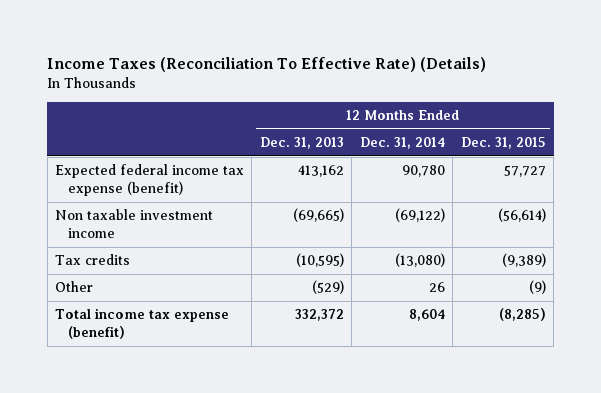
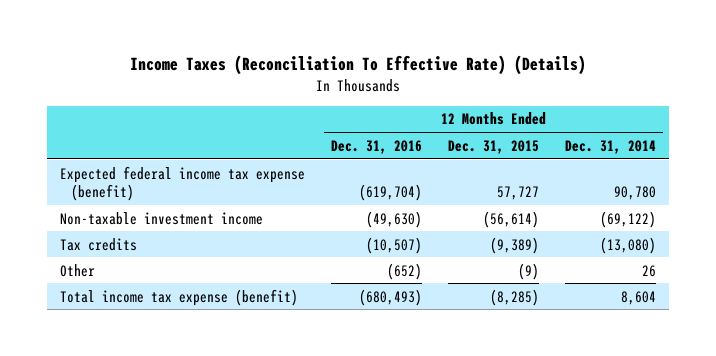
- | 12 Months Ended Dec. 31, 2013 | 12 Months Ended Dec. 31, 2014 | 12 Months Ended Dec. 31, 2015
+ | 12 Months Ended Dec. 31, 2016 | 12 Months Ended Dec. 31, 2015 | 12 Months Ended Dec. 31, 2014
- Non taxable investment income | (69,665) | (69,122) | (56,614)
+ Non-taxable investment income | (49,630) | (56,614) | (69,122)

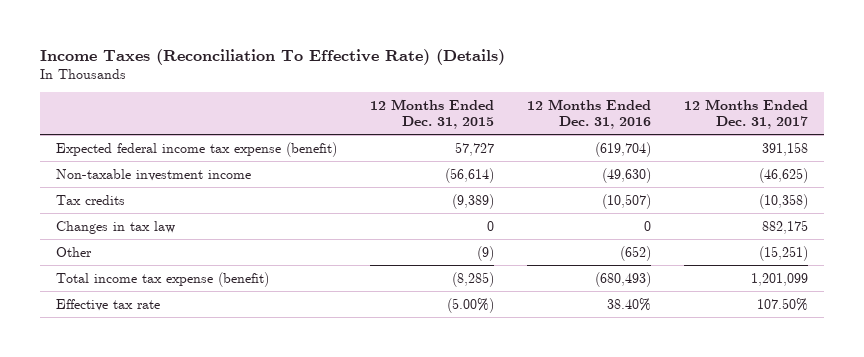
- | 12 Months Ended Dec. 31, 2016 | 12 Months Ended Dec. 31, 2015 | 12 Months Ended Dec. 31, 2014
+ | 12 Months Ended Dec. 31, 2015 | 12 Months Ended Dec. 31, 2016 | 12 Months Ended Dec. 31, 2017
+ Changes in tax law | 0 | 0 | 882,175
+ Effective tax rate | (5.00%) | 38.40% | 107.50%

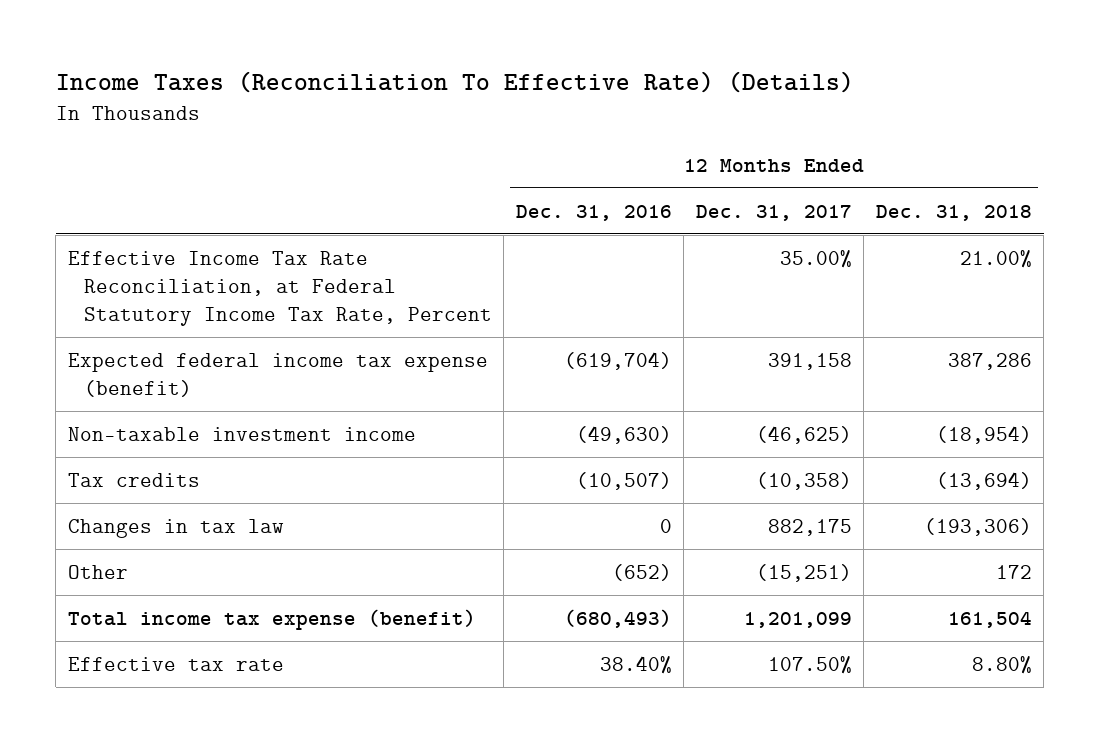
- | 12 Months Ended Dec. 31, 2015 | 12 Months Ended Dec. 31, 2016 | 12 Months Ended Dec. 31, 2017
+ | 12 Months Ended Dec. 31, 2016 | 12 Months Ended Dec. 31, 2017 | 12 Months Ended Dec. 31, 2018
+ Effective Income Tax Rate Reconciliation, at Federal Statutory Income Tax Rate, Percent | | 35.00% | 21.00%

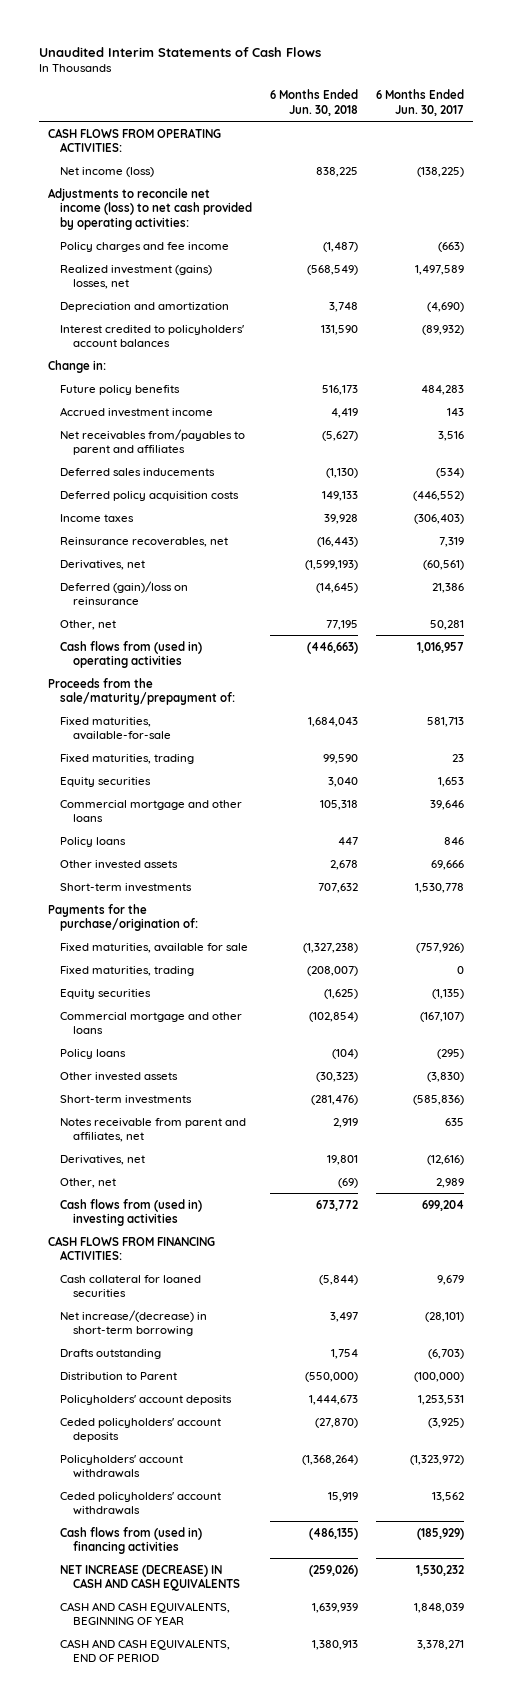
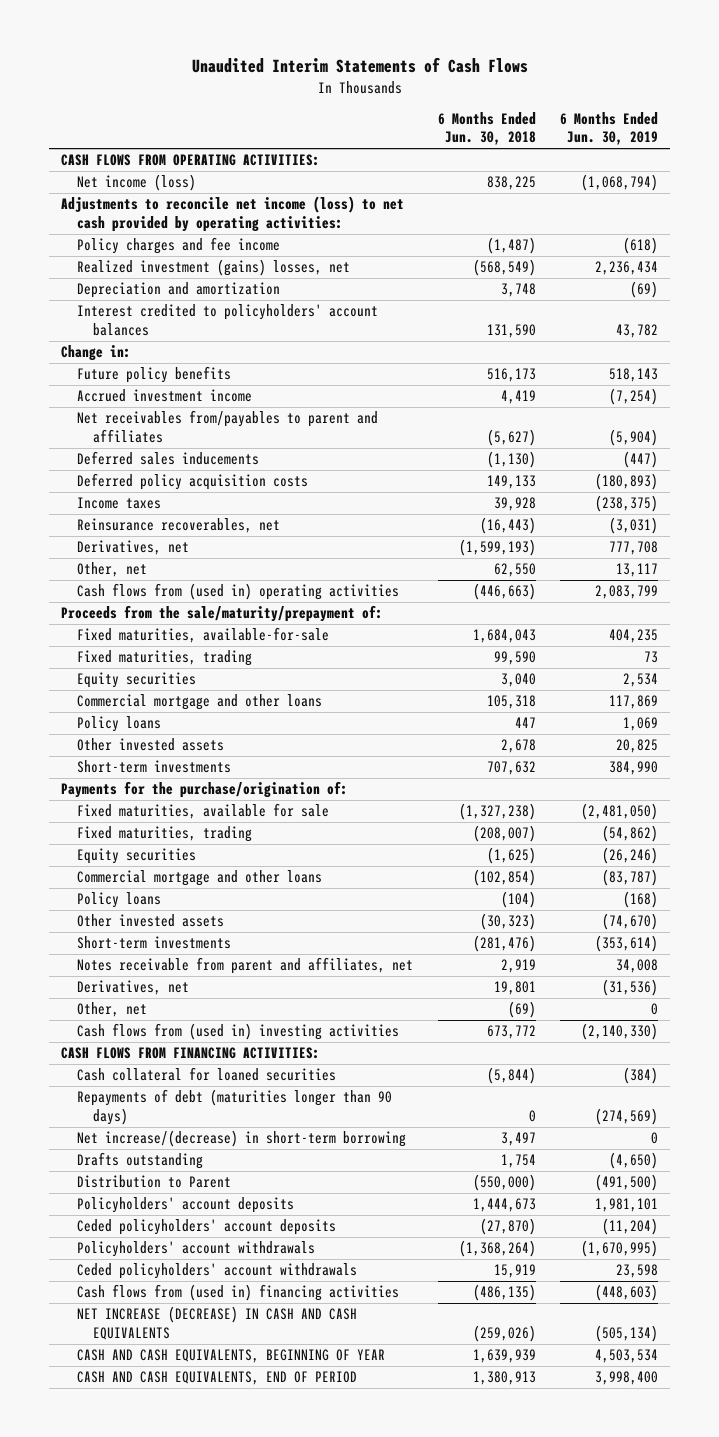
- | 6 Months Ended Jun. 30, 2018 | 6 Months Ended Jun. 30, 2017
+ | 6 Months Ended Jun. 30, 2018 | 6 Months Ended Jun. 30, 2019
- Deferred (gain)/loss on reinsurance | (14,645) | 21,386
- Other, net | 77,195 | 50,281
+ Other, net | 62,550 | 13,117
+ Repayments of debt (maturities longer than 90 days) | 0 | (274,569)

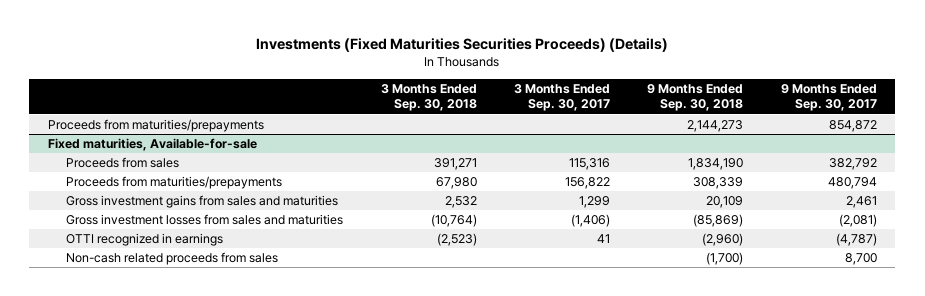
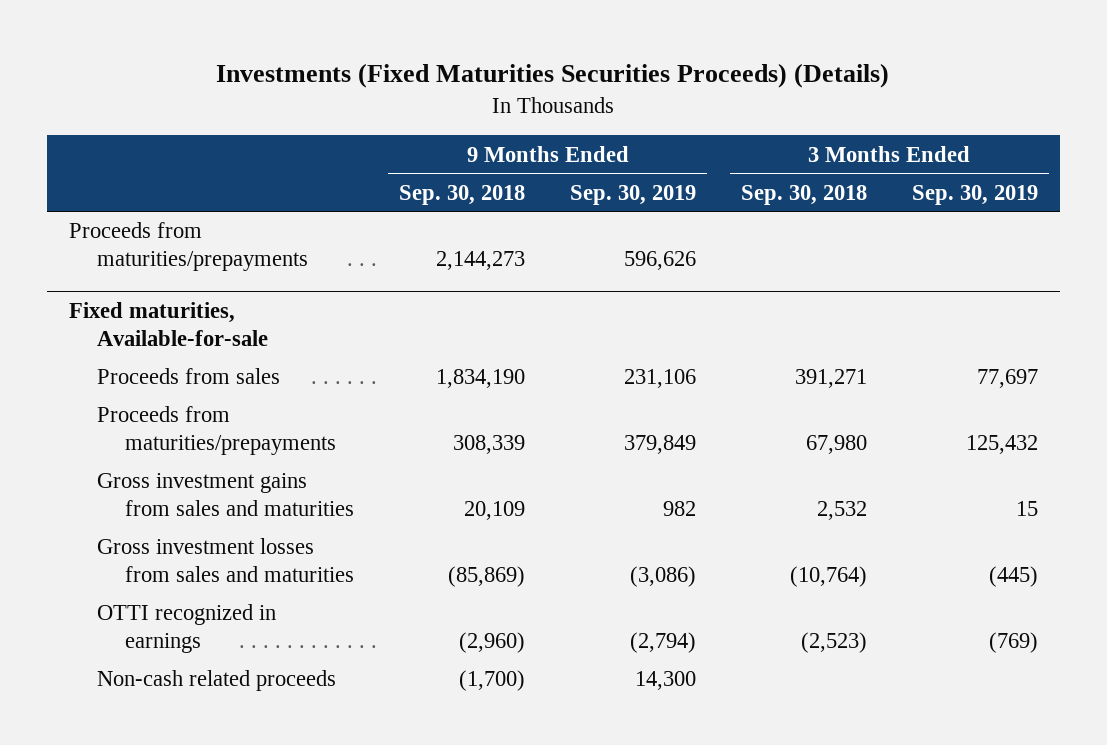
- | 3 Months Ended Sep. 30, 2018 | 3 Months Ended Sep. 30, 2017 | 9 Months Ended Sep. 30, 2018 | 9 Months Ended Sep. 30, 2017
+ | 9 Months Ended Sep. 30, 2018 | 9 Months Ended Sep. 30, 2019 | 3 Months Ended Sep. 30, 2018 | 3 Months Ended Sep. 30, 2019
@ Fixed maturities, Available-for-sale
- Non-cash related proceeds from sales | | | (1,700) | 8,700
+ Non-cash related proceeds | (1,700) | 14,300 | |

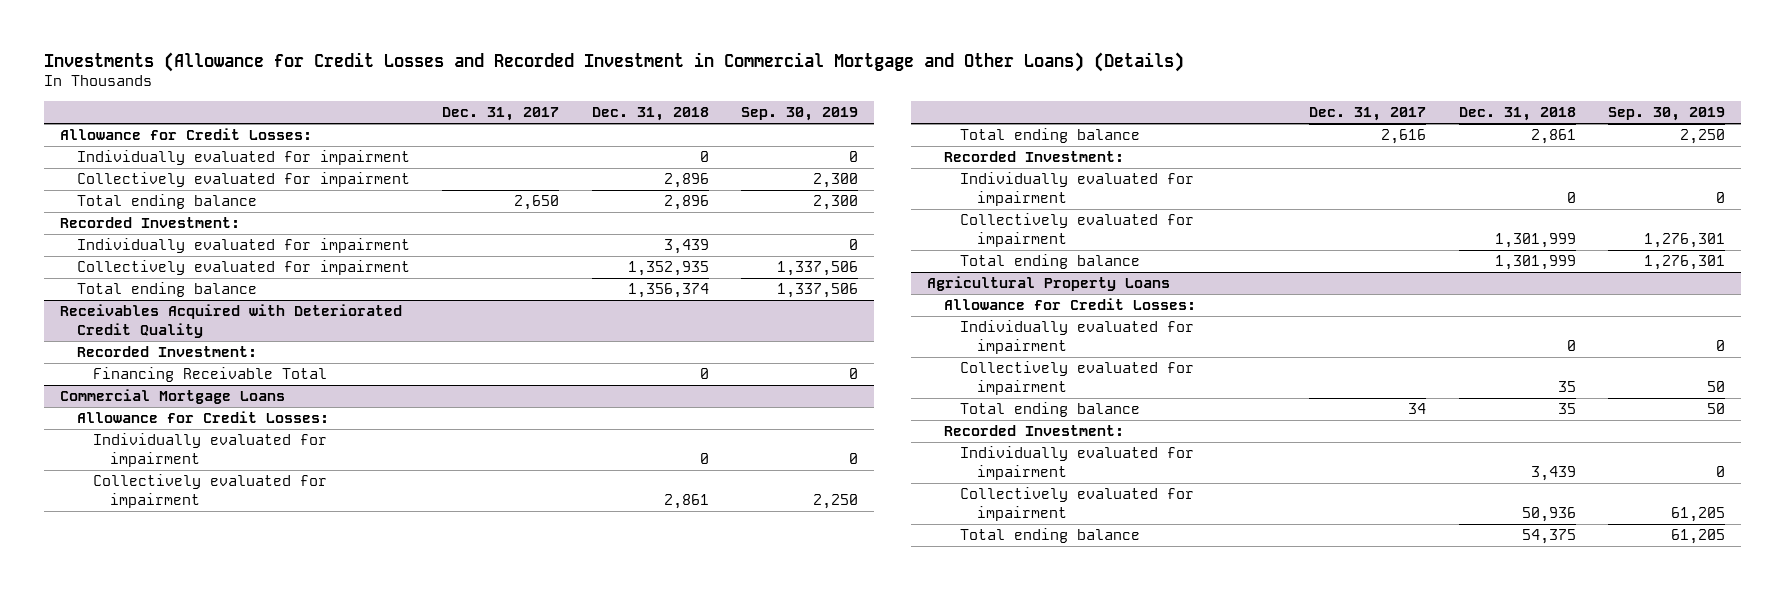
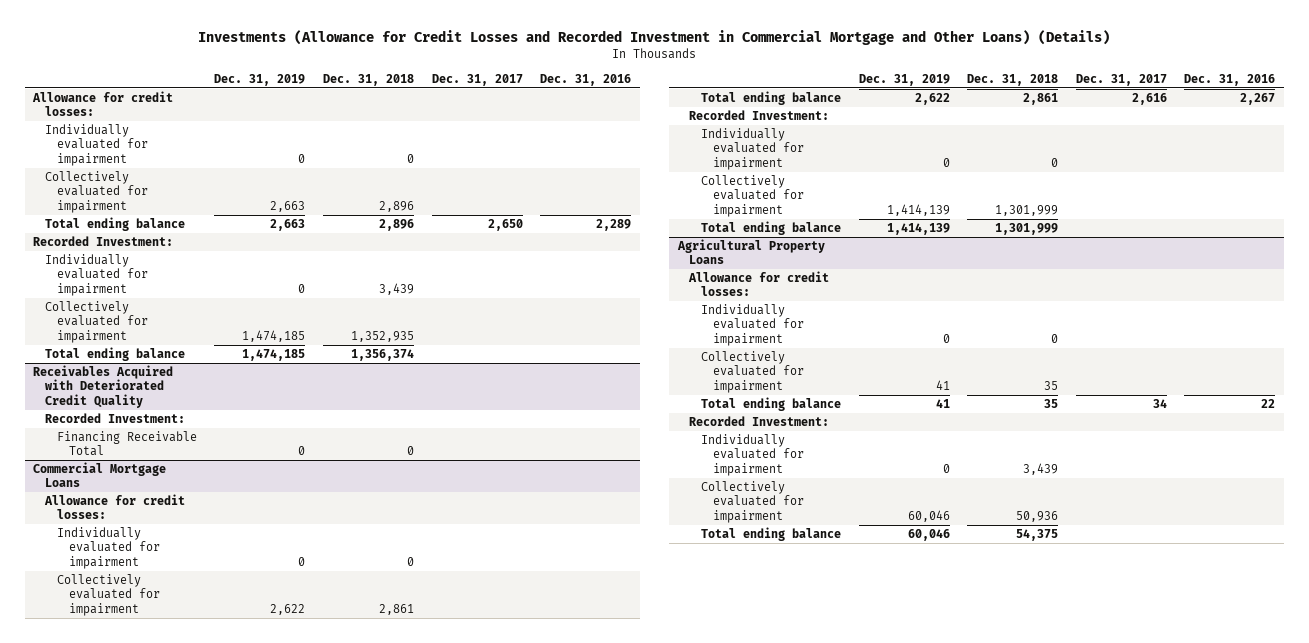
- | Dec. 31, 2017 | Dec. 31, 2018 | Sep. 30, 2019
+ | Dec. 31, 2019 | Dec. 31, 2018 | Dec. 31, 2017 | Dec. 31, 2016
- Allowance for Credit Losses:
+ Allowance for credit losses:
@ Commercial Mortgage Loans
- Allowance for Credit Losses:
+ Allowance for credit losses:
@ Agricultural Property Loans
- Allowance for Credit Losses:
+ Allowance for credit losses:

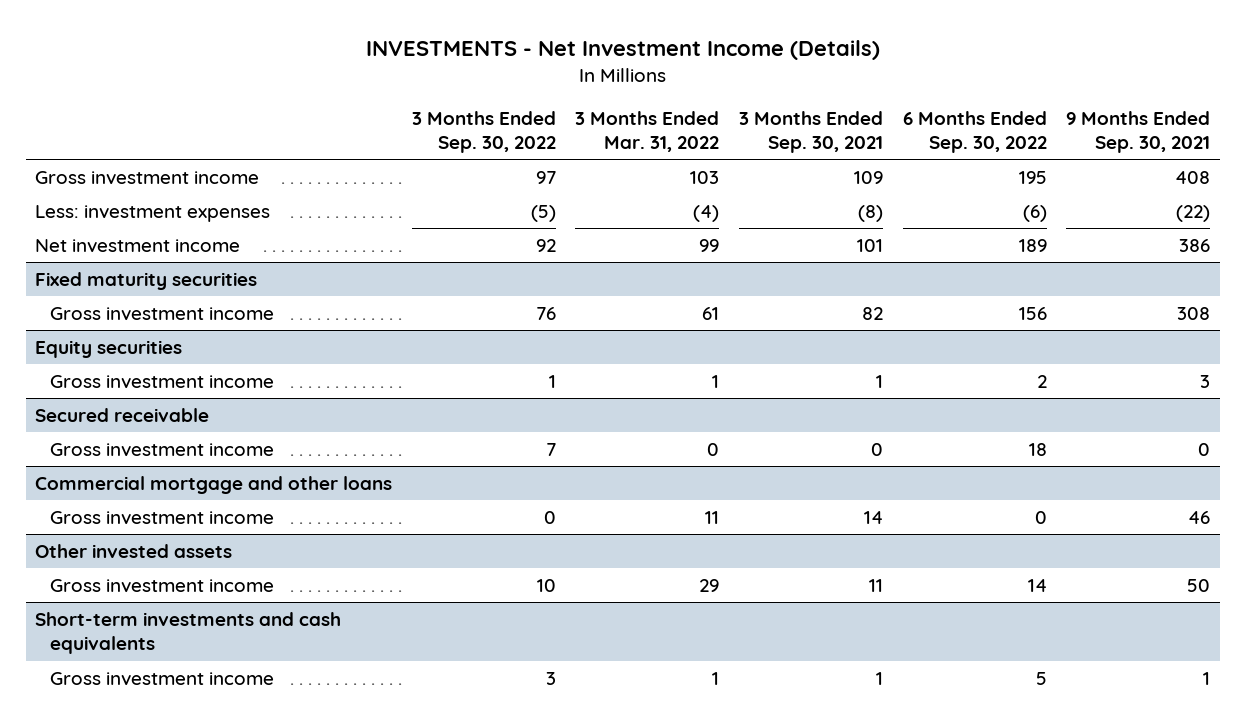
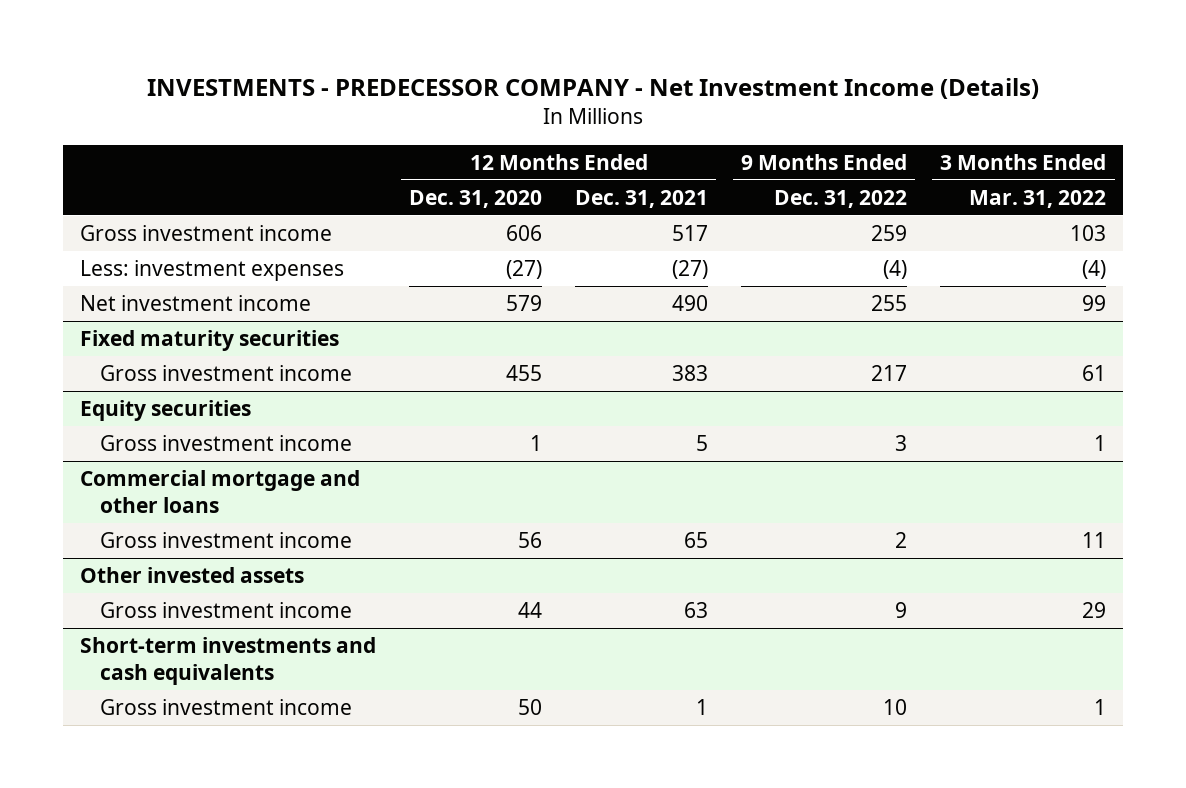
- INVESTMENTS - Net Investment Income (Details)
+ INVESTMENTS - PREDECESSOR COMPANY - Net Investment Income (Details)
- | 3 Months Ended Sep. 30, 2022 | 3 Months Ended Mar. 31, 2022 | 3 Months Ended Sep. 30, 2021 | 6 Months Ended Sep. 30, 2022 | 9 Months Ended Sep. 30, 2021
+ | 12 Months Ended Dec. 31, 2020 | 12 Months Ended Dec. 31, 2021 | 9 Months Ended Dec. 31, 2022 | 3 Months Ended Mar. 31, 2022
- Secured receivable
- Gross investment income | 7 | 0 | 0 | 18 | 0

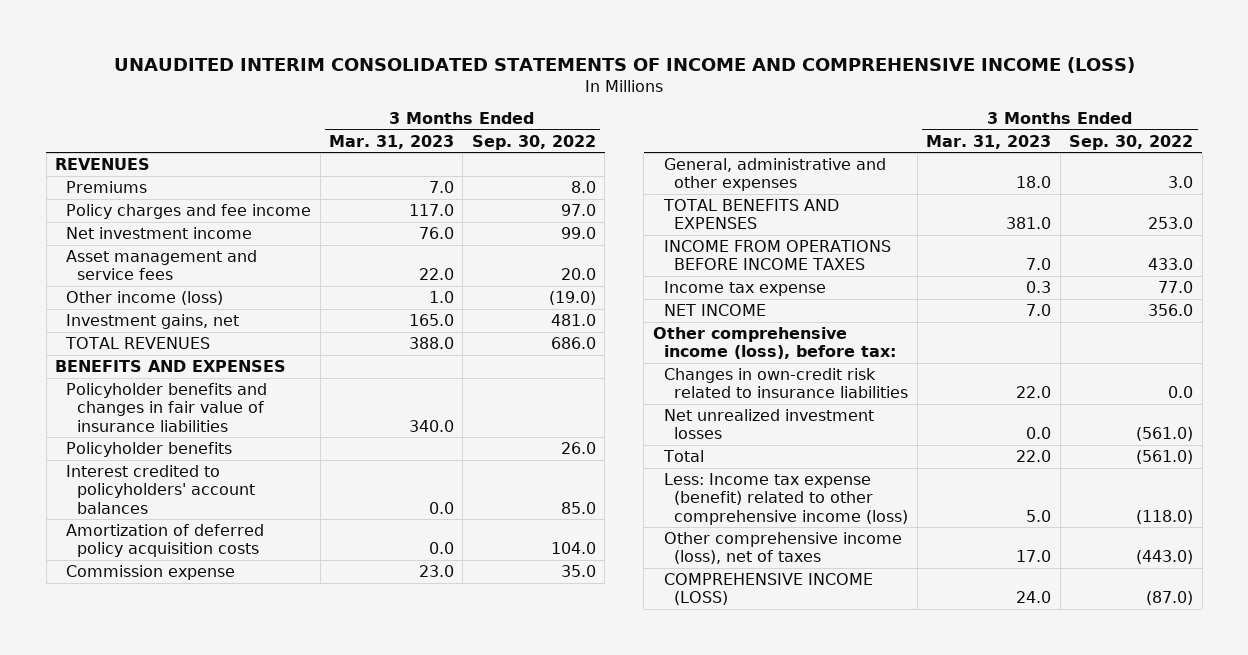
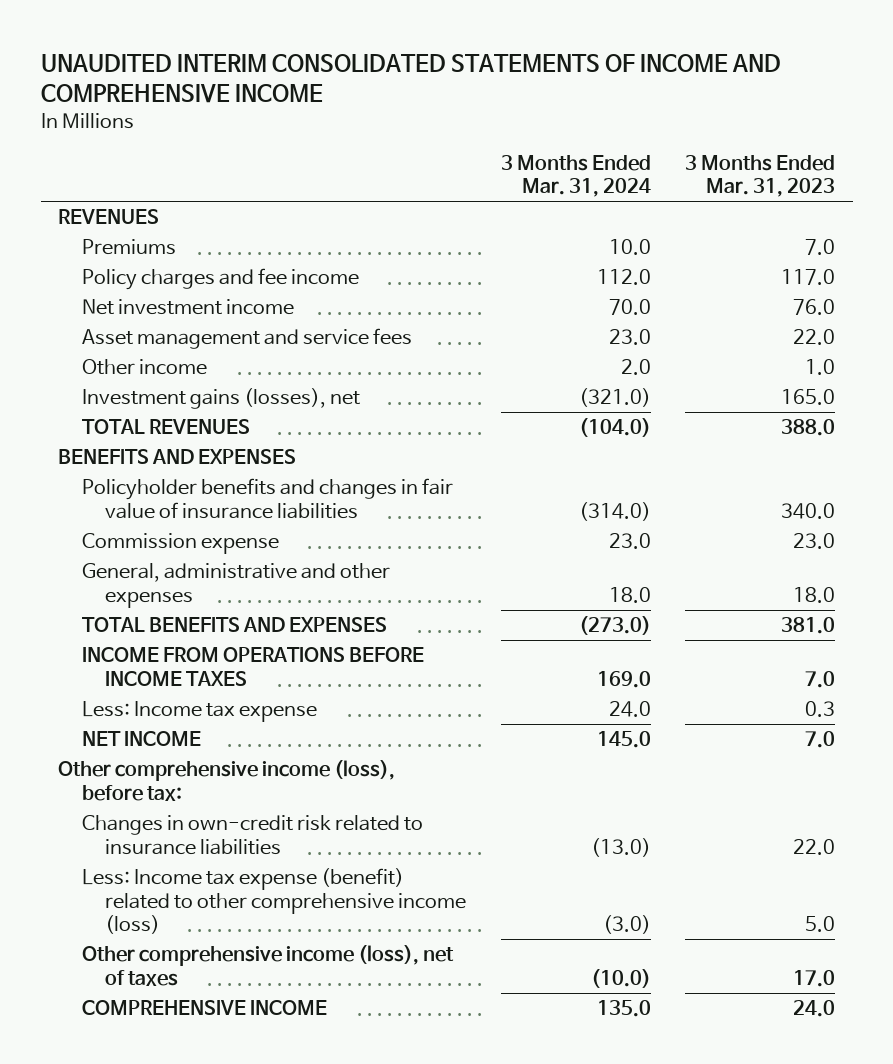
- UNAUDITED INTERIM CONSOLIDATED STATEMENTS OF INCOME AND COMPREHENSIVE INCOME (LOSS)
+ UNAUDITED INTERIM CONSOLIDATED STATEMENTS OF INCOME AND COMPREHENSIVE INCOME
- | 3 Months Ended Mar. 31, 2023 | 3 Months Ended Sep. 30, 2022
+ | 3 Months Ended Mar. 31, 2024 | 3 Months Ended Mar. 31, 2023
- Other income (loss) | 1.0 | (19.0)
- Investment gains, net | 165.0 | 481.0
+ Other income | 2.0 | 1.0
+ Investment gains (losses), net | (321.0) | 165.0
- Policyholder benefits | | 26.0
- Interest credited to policyholders' account balances | 0.0 | 85.0
- Amortization of deferred policy acquisition costs | 0.0 | 104.0
- Income tax expense | 0.3 | 77.0
+ Less: Income tax expense | 24.0 | 0.3
- Net unrealized investment losses | 0.0 | (561.0)
- Total | 22.0 | (561.0)
- COMPREHENSIVE INCOME (LOSS) | 24.0 | (87.0)
+ COMPREHENSIVE INCOME | 135.0 | 24.0

